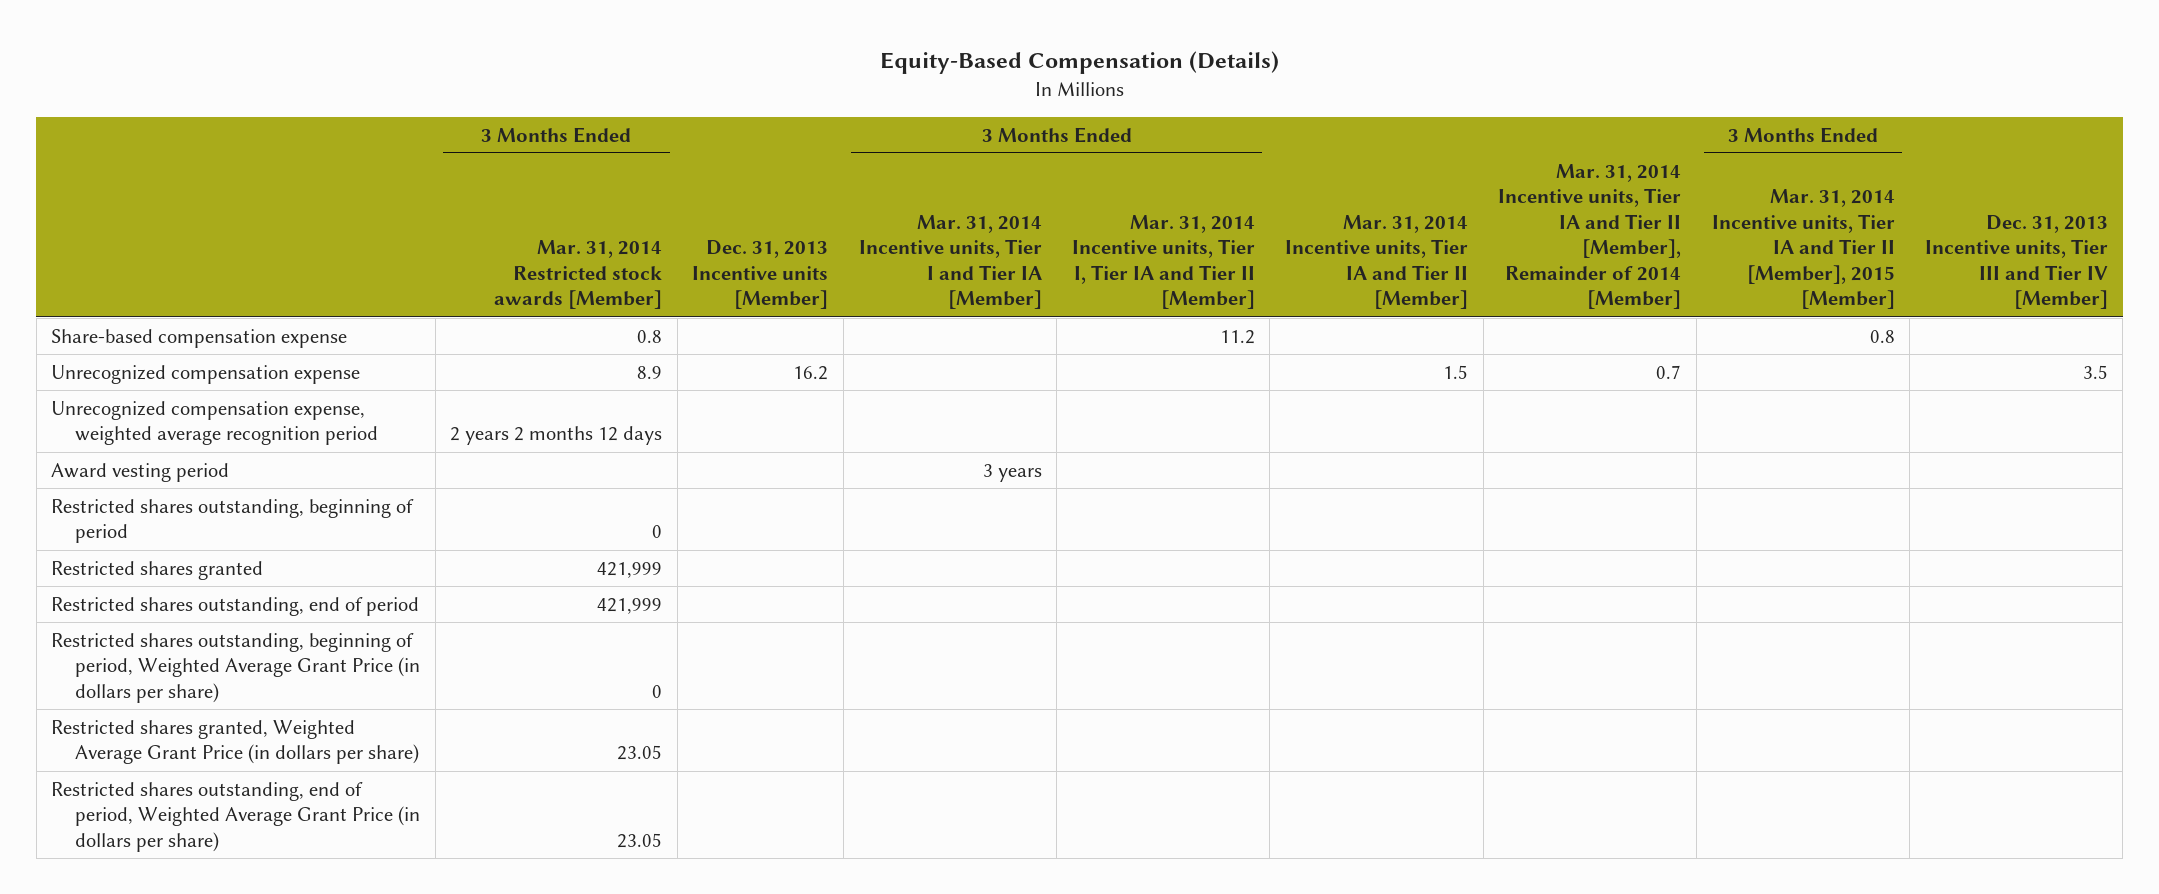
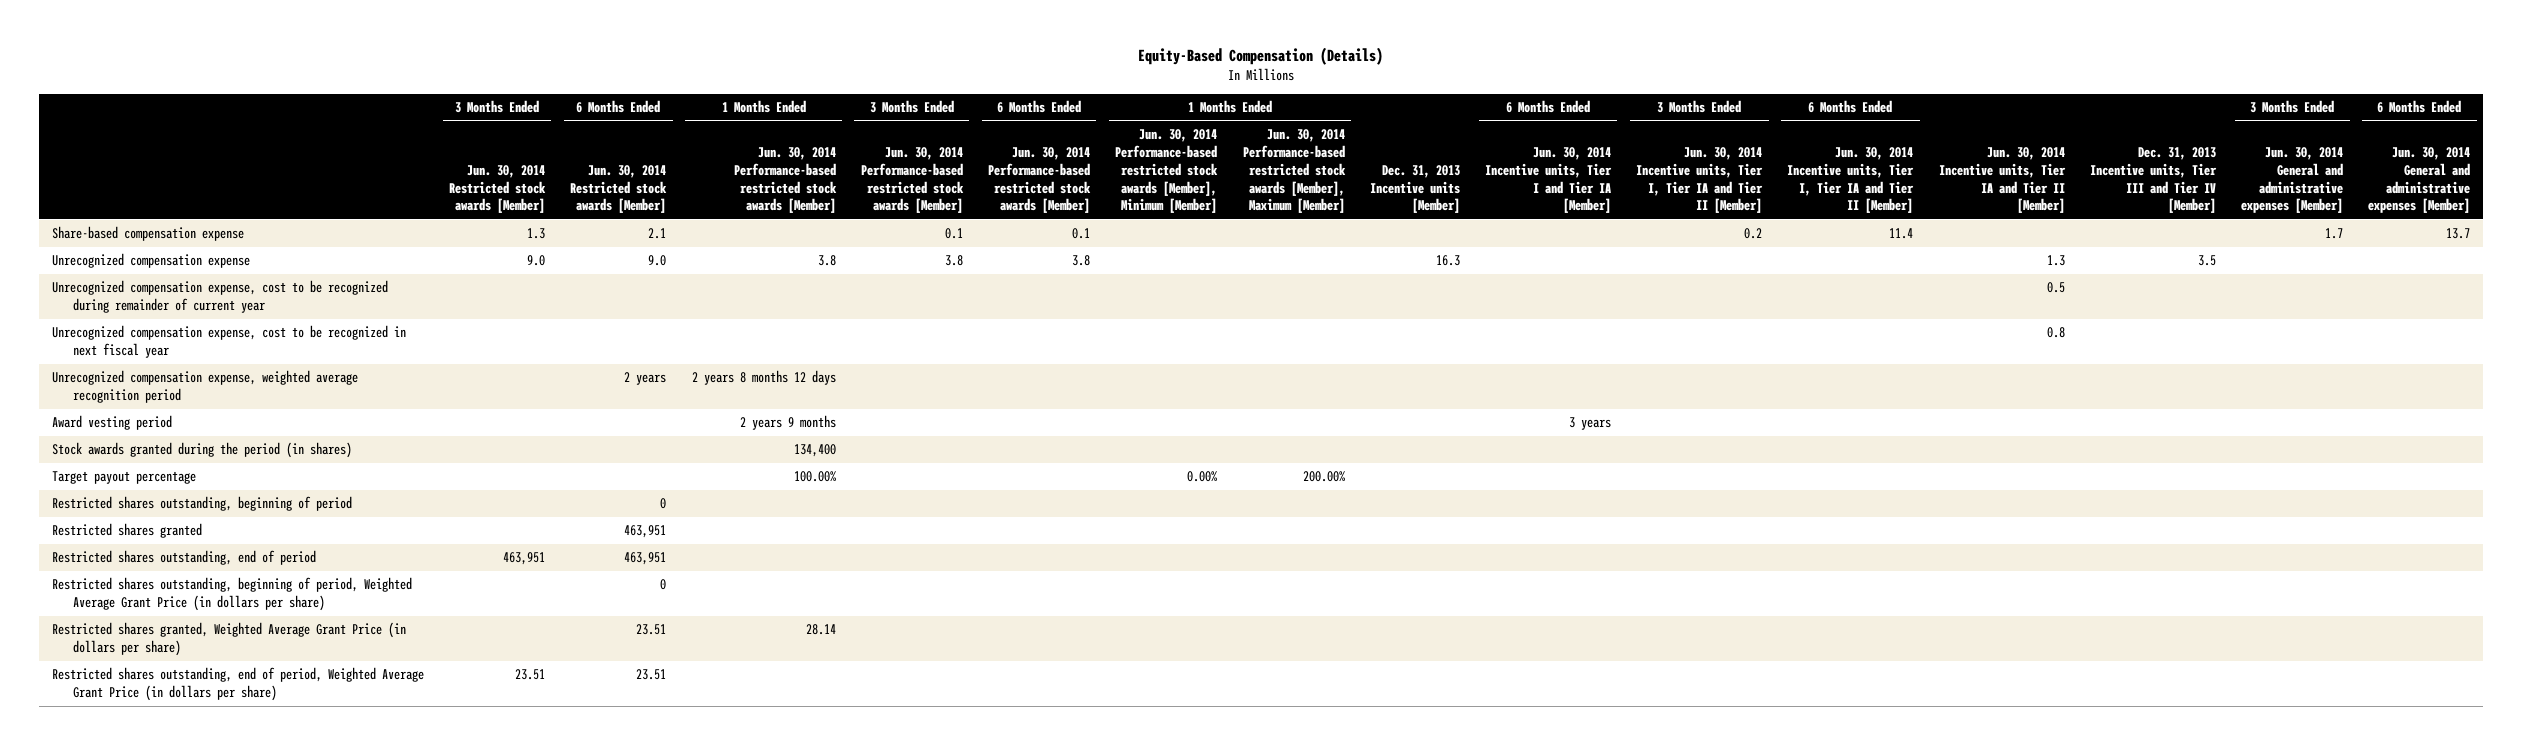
- | 3 Months Ended Mar. 31, 2014 Restricted stock awards [Member] | Dec. 31, 2013 Incentive units [Member] | 3 Months Ended Mar. 31, 2014 Incentive units, Tier I and Tier IA [Member] | 3 Months Ended Mar. 31, 2014 Incentive units, Tier I, Tier IA and Tier II [Member] | Mar. 31, 2014 Incentive units, Tier IA and Tier II [Member] | Mar. 31, 2014 Incentive units, Tier IA and Tier II [Member], Remainder of 2014 [Member] | 3 Months Ended Mar. 31, 2014 Incentive units, Tier IA and Tier II [Member], 2015 [Member] | Dec. 31, 2013 Incentive units, Tier III and Tier IV [Member]
+ | 3 Months Ended Jun. 30, 2014 Restricted stock awards [Member] | 6 Months Ended Jun. 30, 2014 Restricted stock awards [Member] | 1 Months Ended Jun. 30, 2014 Performance-based restricted stock awards [Member] | 3 Months Ended Jun. 30, 2014 Performance-based restricted stock awards [Member] | 6 Months Ended Jun. 30, 2014 Performance-based restricted stock awards [Member] | 1 Months Ended Jun. 30, 2014 Performance-based restricted stock awards [Member], Minimum [Member] | 1 Months Ended Jun. 30, 2014 Performance-based restricted stock awards [Member], Maximum [Member] | Dec. 31, 2013 Incentive units [Member] | 6 Months Ended Jun. 30, 2014 Incentive units, Tier I and Tier IA [Member] | 3 Months Ended Jun. 30, 2014 Incentive units, Tier I, Tier IA and Tier II [Member] | 6 Months Ended Jun. 30, 2014 Incentive units, Tier I, Tier IA and Tier II [Member] | Jun. 30, 2014 Incentive units, Tier IA and Tier II [Member] | Dec. 31, 2013 Incentive units, Tier III and Tier IV [Member] | 3 Months Ended Jun. 30, 2014 General and administrative expenses [Member] | 6 Months Ended Jun. 30, 2014 General and administrative expenses [Member]
- Unrecognized compensation expense | 8.9 | 16.2 | | | 1.5 | 0.7 | | 3.5
+ Unrecognized compensation expense | 9.0 | 9.0 | 3.8 | 3.8 | 3.8 | | | 16.3 | | | | 1.3 | 3.5 | |
+ Unrecognized compensation expense, cost to be recognized during remainder of current year | | | | | | | | | | | | 0.5 | | |
+ Unrecognized compensation expense, cost to be recognized in next fiscal year | | | | | | | | | | | | 0.8 | | |
+ Stock awards granted during the period (in shares) | | | 134,400 | | | | | | | | | | | |
+ Target payout percentage | | | 100.00% | | | 0.00% | 200.00% | | | | | | | |

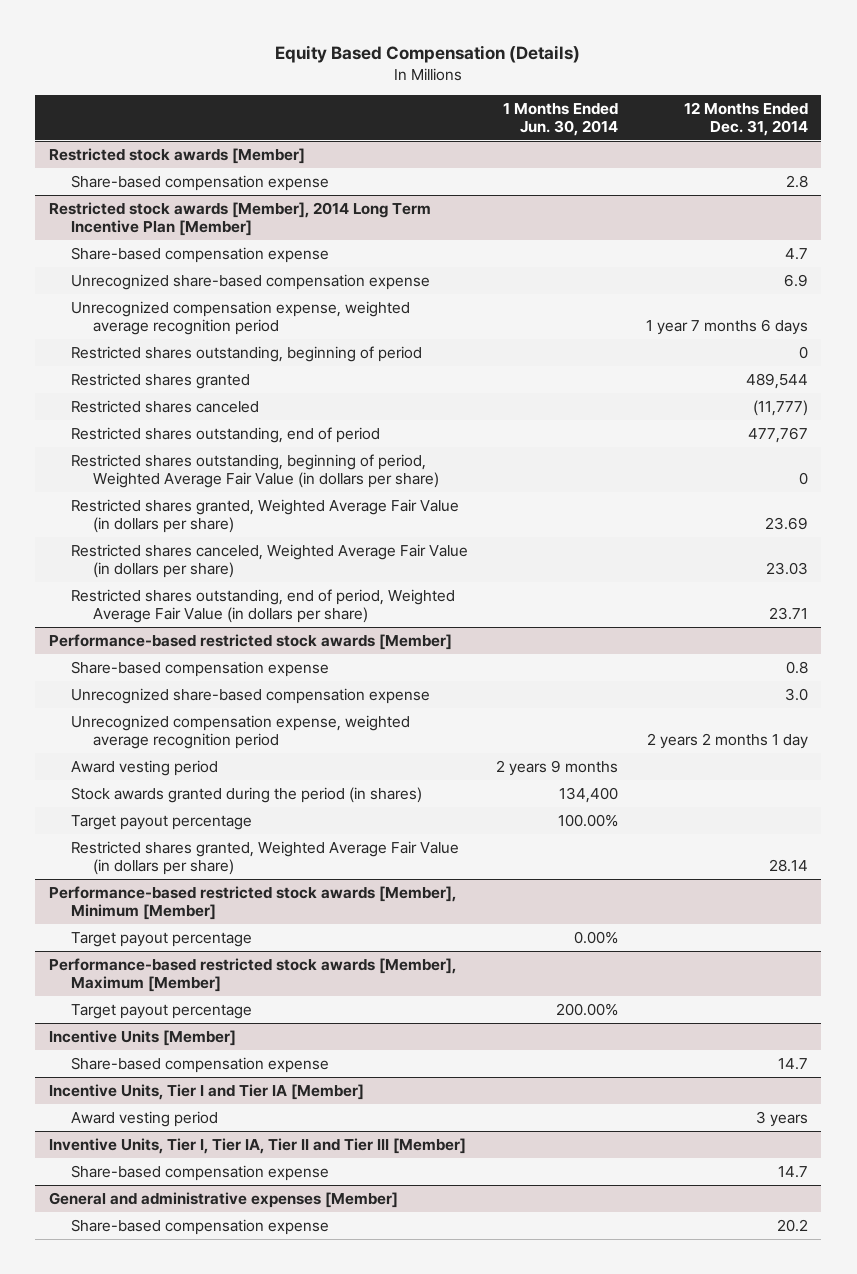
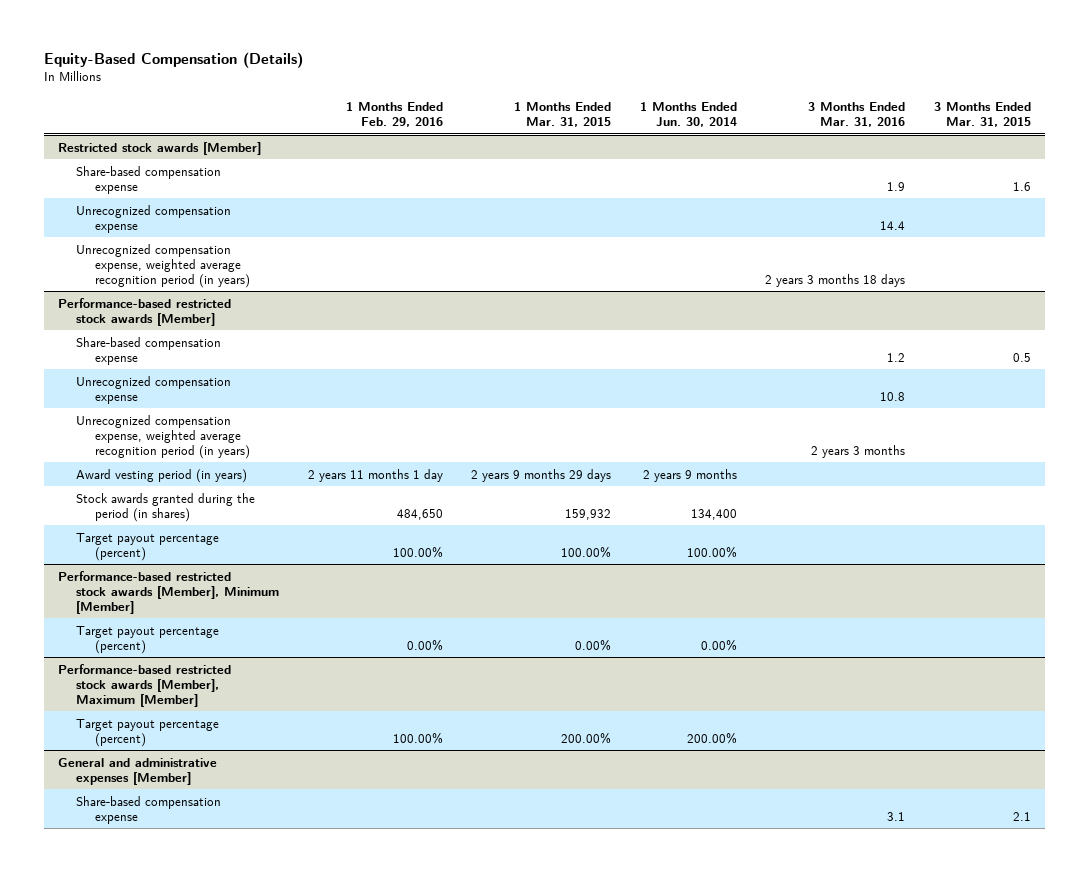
- Equity Based Compensation (Details)
+ Equity-Based Compensation (Details)
- | 1 Months Ended Jun. 30, 2014 | 12 Months Ended Dec. 31, 2014
+ | 1 Months Ended Feb. 29, 2016 | 1 Months Ended Mar. 31, 2015 | 1 Months Ended Jun. 30, 2014 | 3 Months Ended Mar. 31, 2016 | 3 Months Ended Mar. 31, 2015
- Restricted stock awards [Member], 2014 Long Term Incentive Plan [Member]
- Share-based compensation expense | | 4.7
- Unrecognized share-based compensation expense | | 6.9
- Unrecognized compensation expense, weighted average recognition period | | 1 year 7 months 6 days
- Restricted shares outstanding, beginning of period | | 0
- Restricted shares granted | | 489,544
- Restricted shares canceled | | (11,777)
- Restricted shares outstanding, end of period | | 477,767
- Restricted shares outstanding, beginning of period, Weighted Average Fair Value (in dollars per share) | | 0
- Restricted shares granted, Weighted Average Fair Value (in dollars per share) | | 23.69
- Restricted shares canceled, Weighted Average Fair Value (in dollars per share) | | 23.03
- Restricted shares outstanding, end of period, Weighted Average Fair Value (in dollars per share) | | 23.71
@ Restricted stock awards [Member]
+ Unrecognized compensation expense | | | | 14.4 |
+ Unrecognized compensation expense, weighted average recognition period (in years) | | | | 2 years 3 months 18 days |
@ Performance-based restricted stock awards [Member]
- Unrecognized share-based compensation expense | | 3.0
- Unrecognized compensation expense, weighted average recognition period | | 2 years 2 months 1 day
- Award vesting period | 2 years 9 months |
+ Unrecognized compensation expense | | | | 10.8 |
+ Unrecognized compensation expense, weighted average recognition period (in years) | | | | 2 years 3 months |
+ Award vesting period (in years) | 2 years 11 months 1 day | 2 years 9 months 29 days | 2 years 9 months | |
- Target payout percentage | 100.00% |
- Restricted shares granted, Weighted Average Fair Value (in dollars per share) | | 28.14
+ Target payout percentage (percent) | 100.00% | 100.00% | 100.00% | |
@ Performance-based restricted stock awards [Member], Minimum [Member]
- Target payout percentage | 0.00% |
+ Target payout percentage (percent) | 0.00% | 0.00% | 0.00% | |
@ Performance-based restricted stock awards [Member], Maximum [Member]
- Target payout percentage | 200.00% |
- Incentive Units [Member]
- Share-based compensation expense | | 14.7
- Incentive Units, Tier I and Tier IA [Member]
- Award vesting period | | 3 years
- Inventive Units, Tier I, Tier IA, Tier II and Tier III [Member]
- Share-based compensation expense | | 14.7
@ Performance-based restricted stock awards [Member], Maximum [Member]
+ Target payout percentage (percent) | 100.00% | 200.00% | 200.00% | |

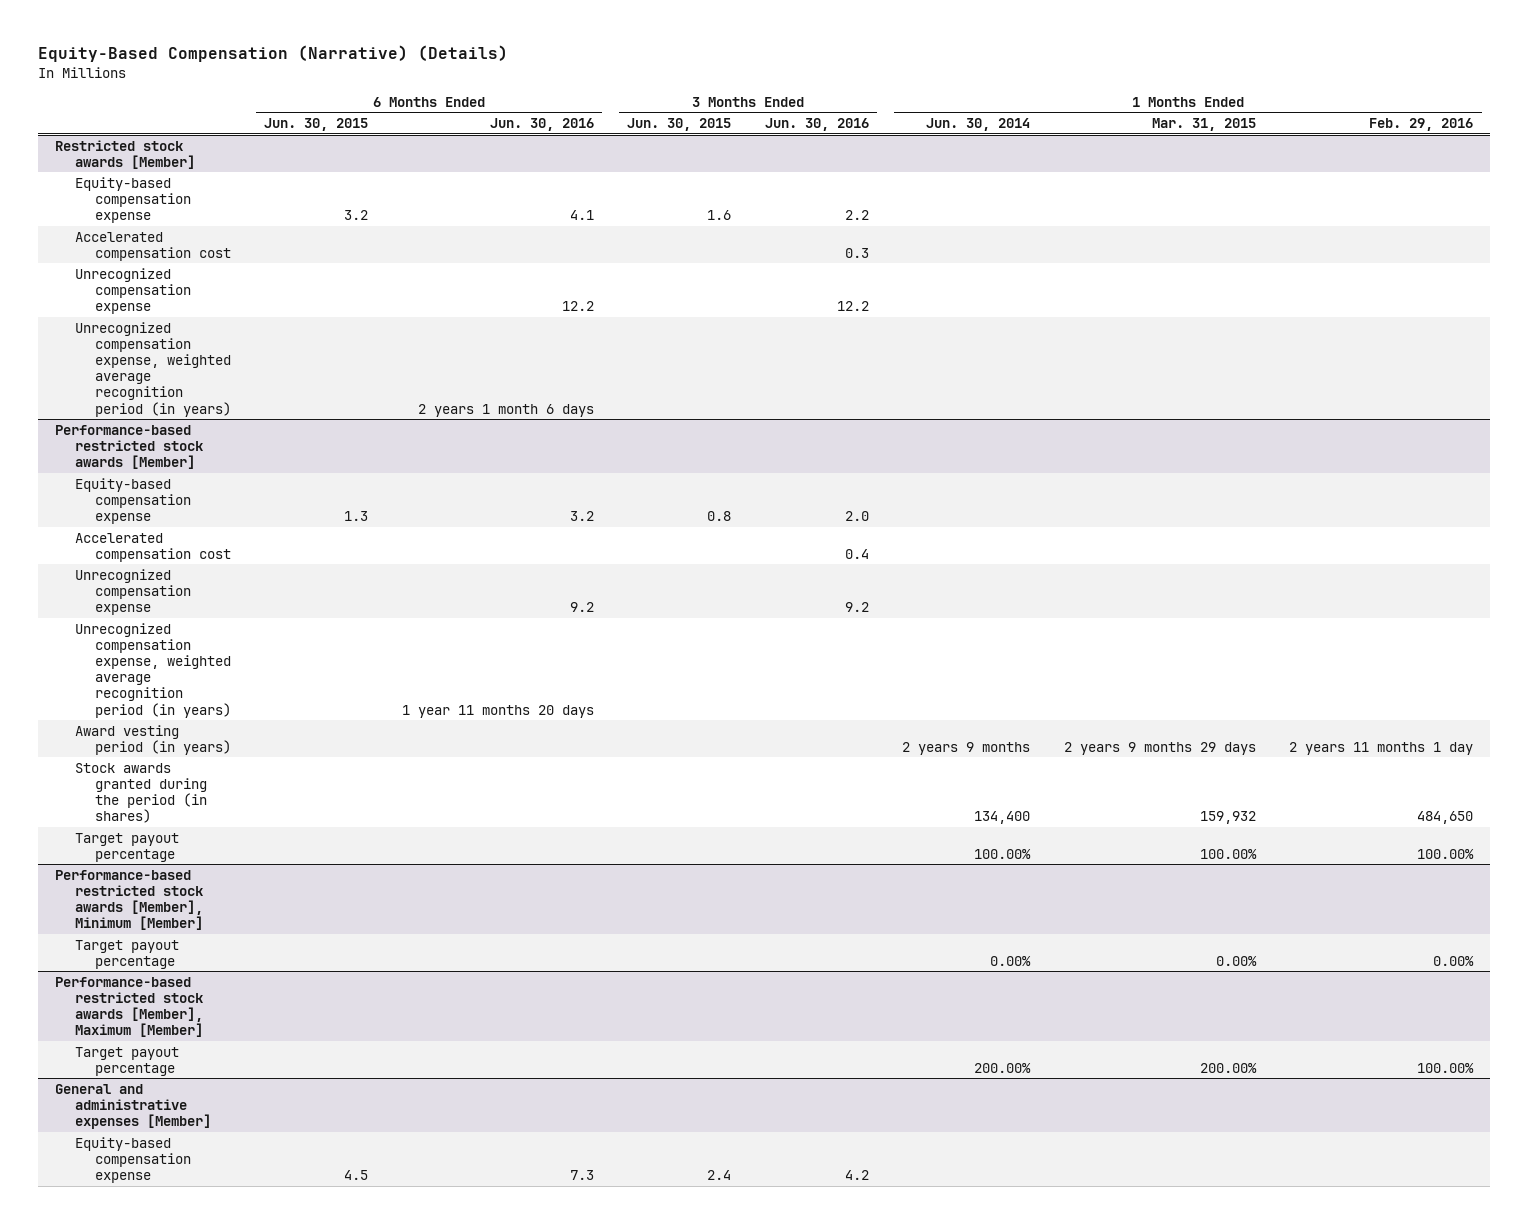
- Equity-Based Compensation (Details)
+ Equity-Based Compensation (Narrative) (Details)
- | 1 Months Ended Feb. 29, 2016 | 1 Months Ended Mar. 31, 2015 | 1 Months Ended Jun. 30, 2014 | 3 Months Ended Mar. 31, 2016 | 3 Months Ended Mar. 31, 2015
+ | 6 Months Ended Jun. 30, 2015 | 6 Months Ended Jun. 30, 2016 | 3 Months Ended Jun. 30, 2015 | 3 Months Ended Jun. 30, 2016 | 1 Months Ended Jun. 30, 2014 | 1 Months Ended Mar. 31, 2015 | 1 Months Ended Feb. 29, 2016
@ Restricted stock awards [Member]
- Share-based compensation expense | | | | 1.9 | 1.6
+ Equity-based compensation expense | 3.2 | 4.1 | 1.6 | 2.2 | | |
+ Accelerated compensation cost | | | | 0.3 | | |
@ Performance-based restricted stock awards [Member]
- Share-based compensation expense | | | | 1.2 | 0.5
+ Equity-based compensation expense | 1.3 | 3.2 | 0.8 | 2.0 | | |
+ Accelerated compensation cost | | | | 0.4 | | |
- Target payout percentage (percent) | 100.00% | 100.00% | 100.00% | |
+ Target payout percentage | | | | | 100.00% | 100.00% | 100.00%
@ Performance-based restricted stock awards [Member], Minimum [Member]
- Target payout percentage (percent) | 0.00% | 0.00% | 0.00% | |
+ Target payout percentage | | | | | 0.00% | 0.00% | 0.00%
@ Performance-based restricted stock awards [Member], Maximum [Member]
- Target payout percentage (percent) | 100.00% | 200.00% | 200.00% | |
+ Target payout percentage | | | | | 200.00% | 200.00% | 100.00%
@ General and administrative expenses [Member]
- Share-based compensation expense | | | | 3.1 | 2.1
+ Equity-based compensation expense | 4.5 | 7.3 | 2.4 | 4.2 | | |

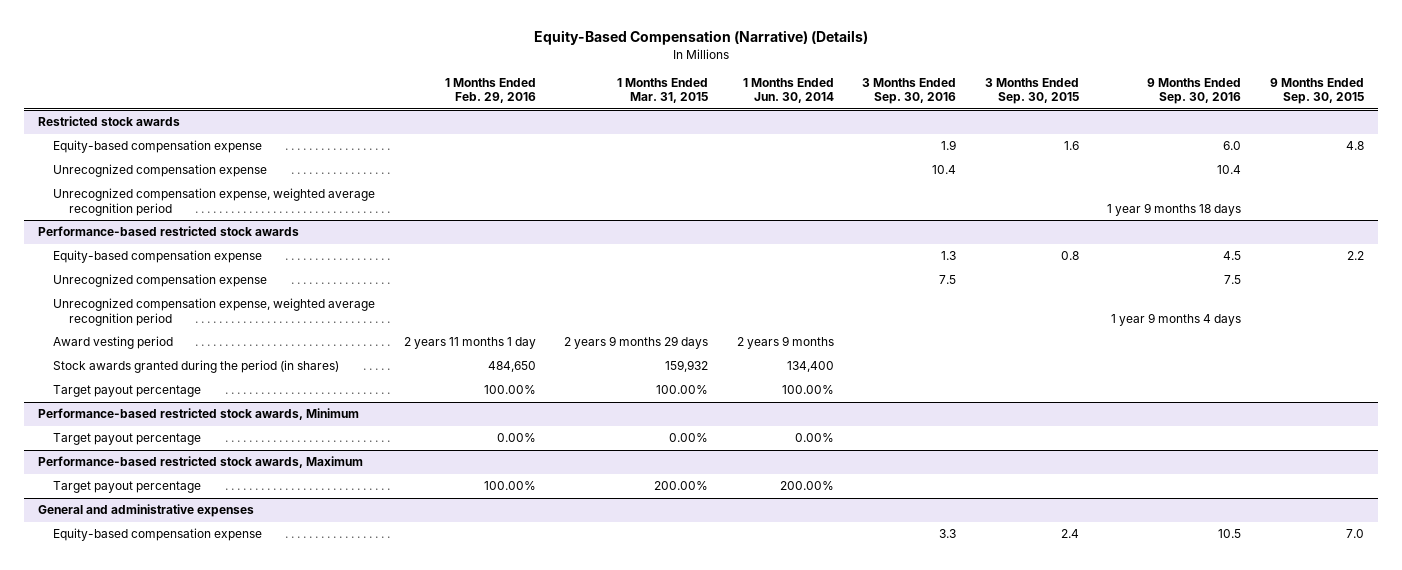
- | 6 Months Ended Jun. 30, 2015 | 6 Months Ended Jun. 30, 2016 | 3 Months Ended Jun. 30, 2015 | 3 Months Ended Jun. 30, 2016 | 1 Months Ended Jun. 30, 2014 | 1 Months Ended Mar. 31, 2015 | 1 Months Ended Feb. 29, 2016
+ | 1 Months Ended Feb. 29, 2016 | 1 Months Ended Mar. 31, 2015 | 1 Months Ended Jun. 30, 2014 | 3 Months Ended Sep. 30, 2016 | 3 Months Ended Sep. 30, 2015 | 9 Months Ended Sep. 30, 2016 | 9 Months Ended Sep. 30, 2015
- Restricted stock awards [Member]
+ Restricted stock awards
- Accelerated compensation cost | | | | 0.3 | | |
- Unrecognized compensation expense, weighted average recognition period (in years) | | 2 years 1 month 6 days | | | | |
- Performance-based restricted stock awards [Member]
+ Unrecognized compensation expense, weighted average recognition period | | | | | | 1 year 9 months 18 days |
+ Performance-based restricted stock awards
- Accelerated compensation cost | | | | 0.4 | | |
- Unrecognized compensation expense, weighted average recognition period (in years) | | 1 year 11 months 20 days | | | | |
- Award vesting period (in years) | | | | | 2 years 9 months | 2 years 9 months 29 days | 2 years 11 months 1 day
+ Unrecognized compensation expense, weighted average recognition period | | | | | | 1 year 9 months 4 days |
+ Award vesting period | 2 years 11 months 1 day | 2 years 9 months 29 days | 2 years 9 months | | | |
- Performance-based restricted stock awards [Member], Minimum [Member]
+ Performance-based restricted stock awards, Minimum
- Performance-based restricted stock awards [Member], Maximum [Member]
+ Performance-based restricted stock awards, Maximum
- General and administrative expenses [Member]
+ General and administrative expenses

